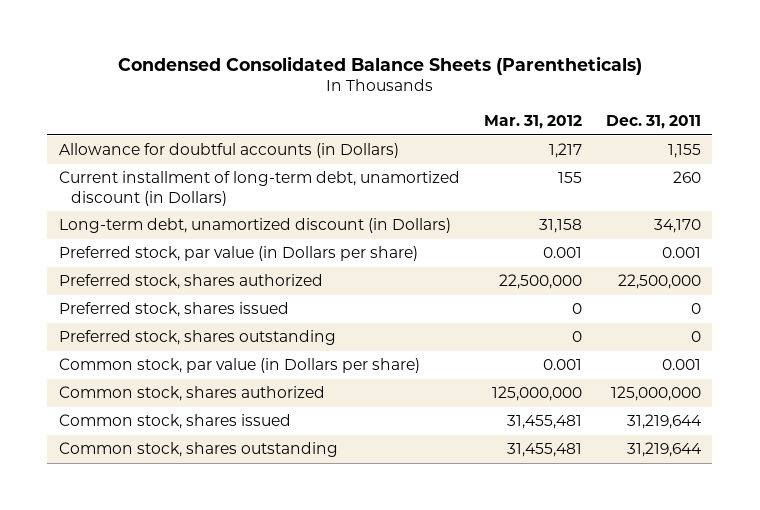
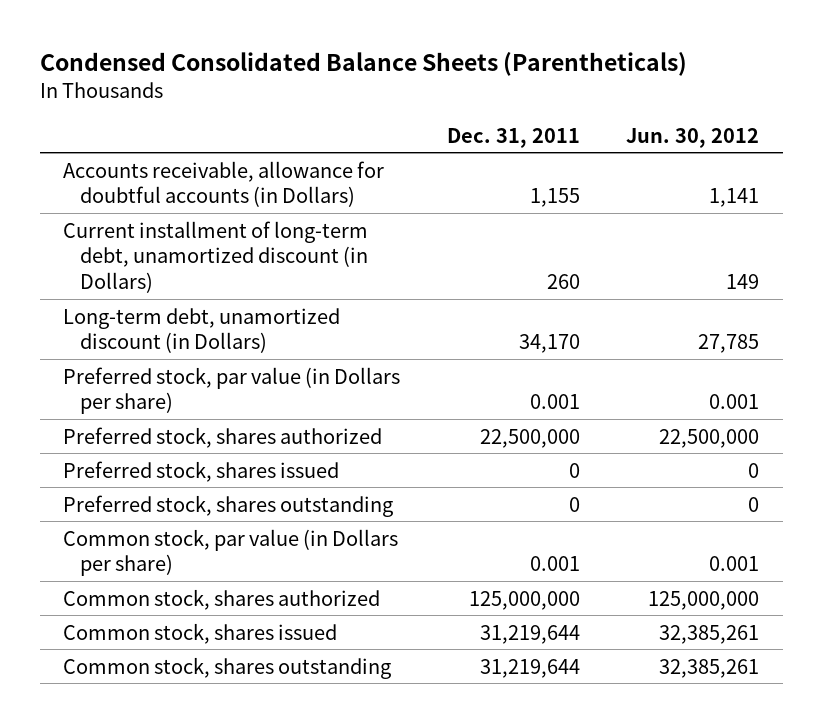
- | Mar. 31, 2012 | Dec. 31, 2011
+ | Dec. 31, 2011 | Jun. 30, 2012
- Allowance for doubtful accounts (in Dollars) | 1,217 | 1,155
+ Accounts receivable, allowance for doubtful accounts (in Dollars) | 1,155 | 1,141

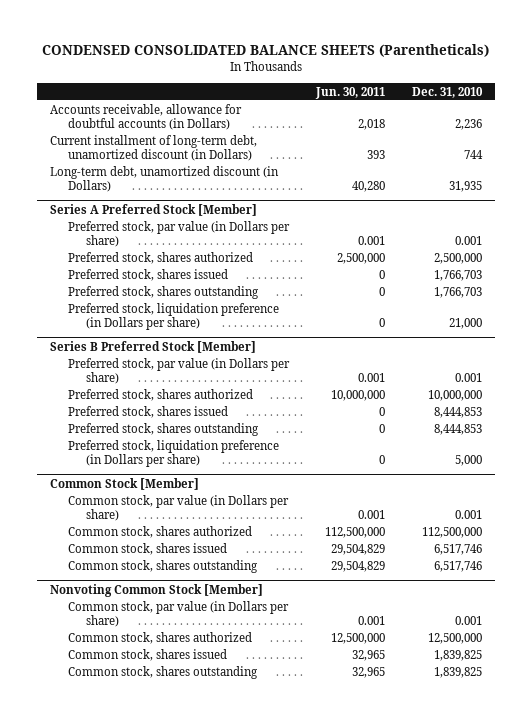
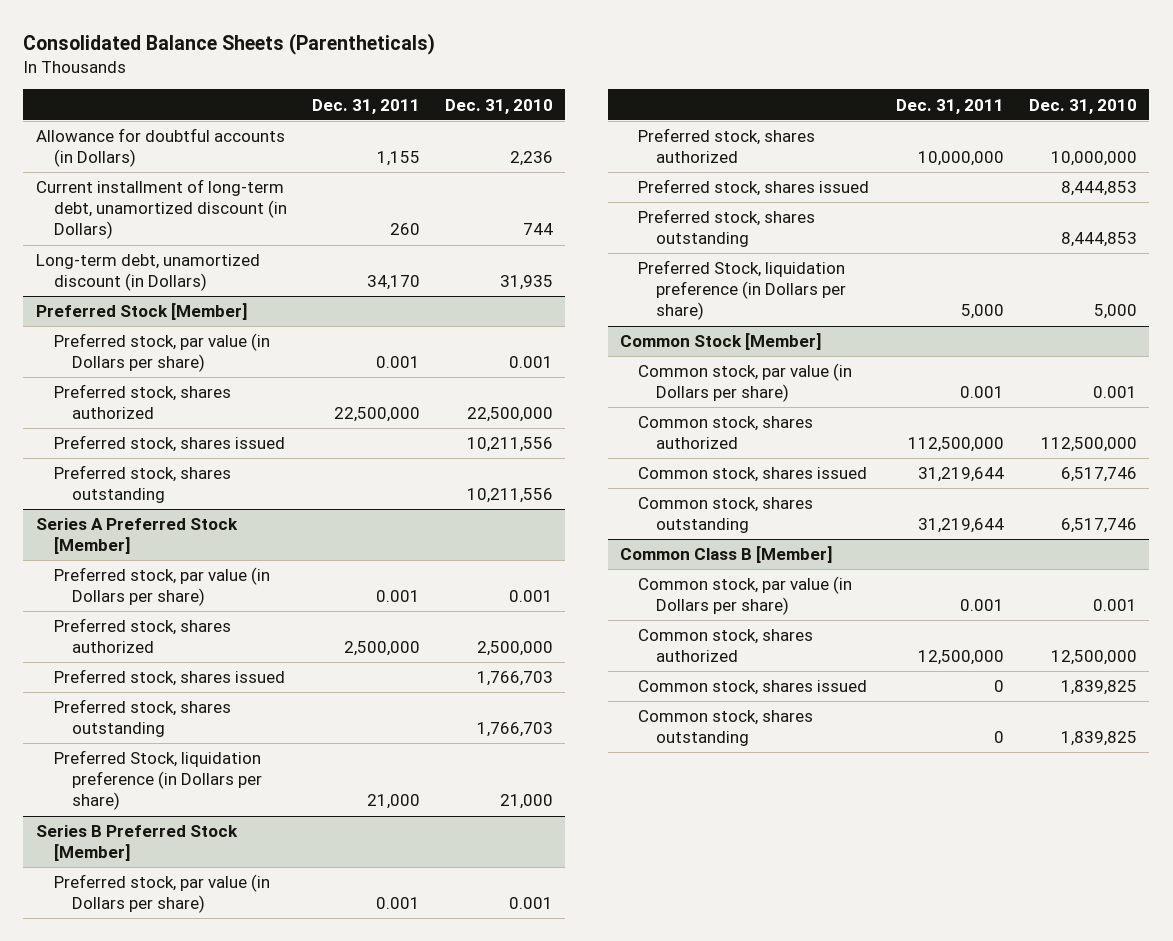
- CONDENSED CONSOLIDATED BALANCE SHEETS (Parentheticals)
+ Consolidated Balance Sheets (Parentheticals)
- | Jun. 30, 2011 | Dec. 31, 2010
+ | Dec. 31, 2011 | Dec. 31, 2010
- Accounts receivable, allowance for doubtful accounts (in Dollars) | 2,018 | 2,236
+ Allowance for doubtful accounts (in Dollars) | 1,155 | 2,236
+ Preferred Stock [Member]
+ Preferred stock, par value (in Dollars per share) | 0.001 | 0.001
+ Preferred stock, shares authorized | 22,500,000 | 22,500,000
+ Preferred stock, shares issued | | 10,211,556
+ Preferred stock, shares outstanding | | 10,211,556
@ Series A Preferred Stock [Member]
- Preferred stock, liquidation preference (in Dollars per share) | 0 | 21,000
+ Preferred Stock, liquidation preference (in Dollars per share) | 21,000 | 21,000
@ Series B Preferred Stock [Member]
- Preferred stock, liquidation preference (in Dollars per share) | 0 | 5,000
+ Preferred Stock, liquidation preference (in Dollars per share) | 5,000 | 5,000
- Nonvoting Common Stock [Member]
+ Common Class B [Member]

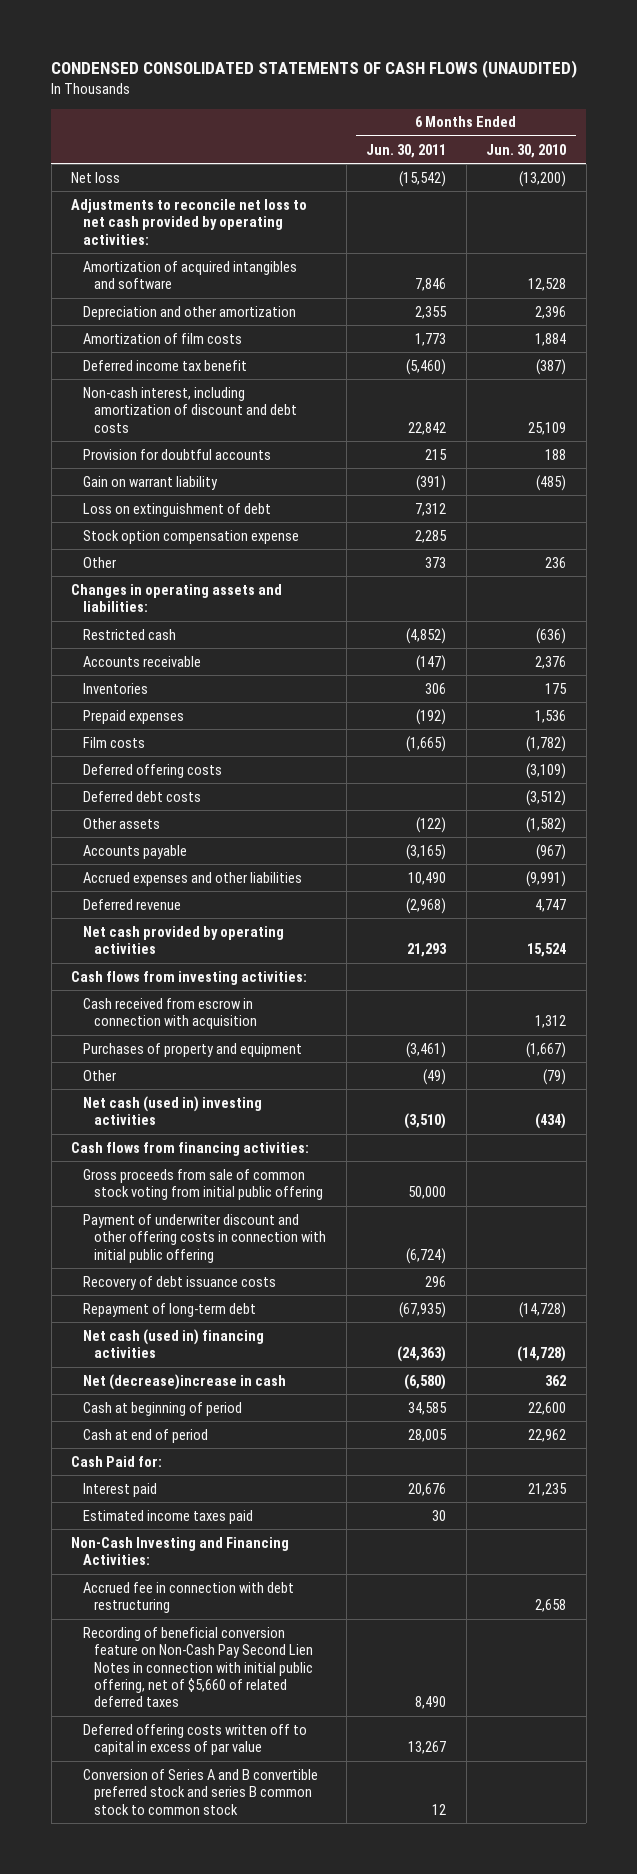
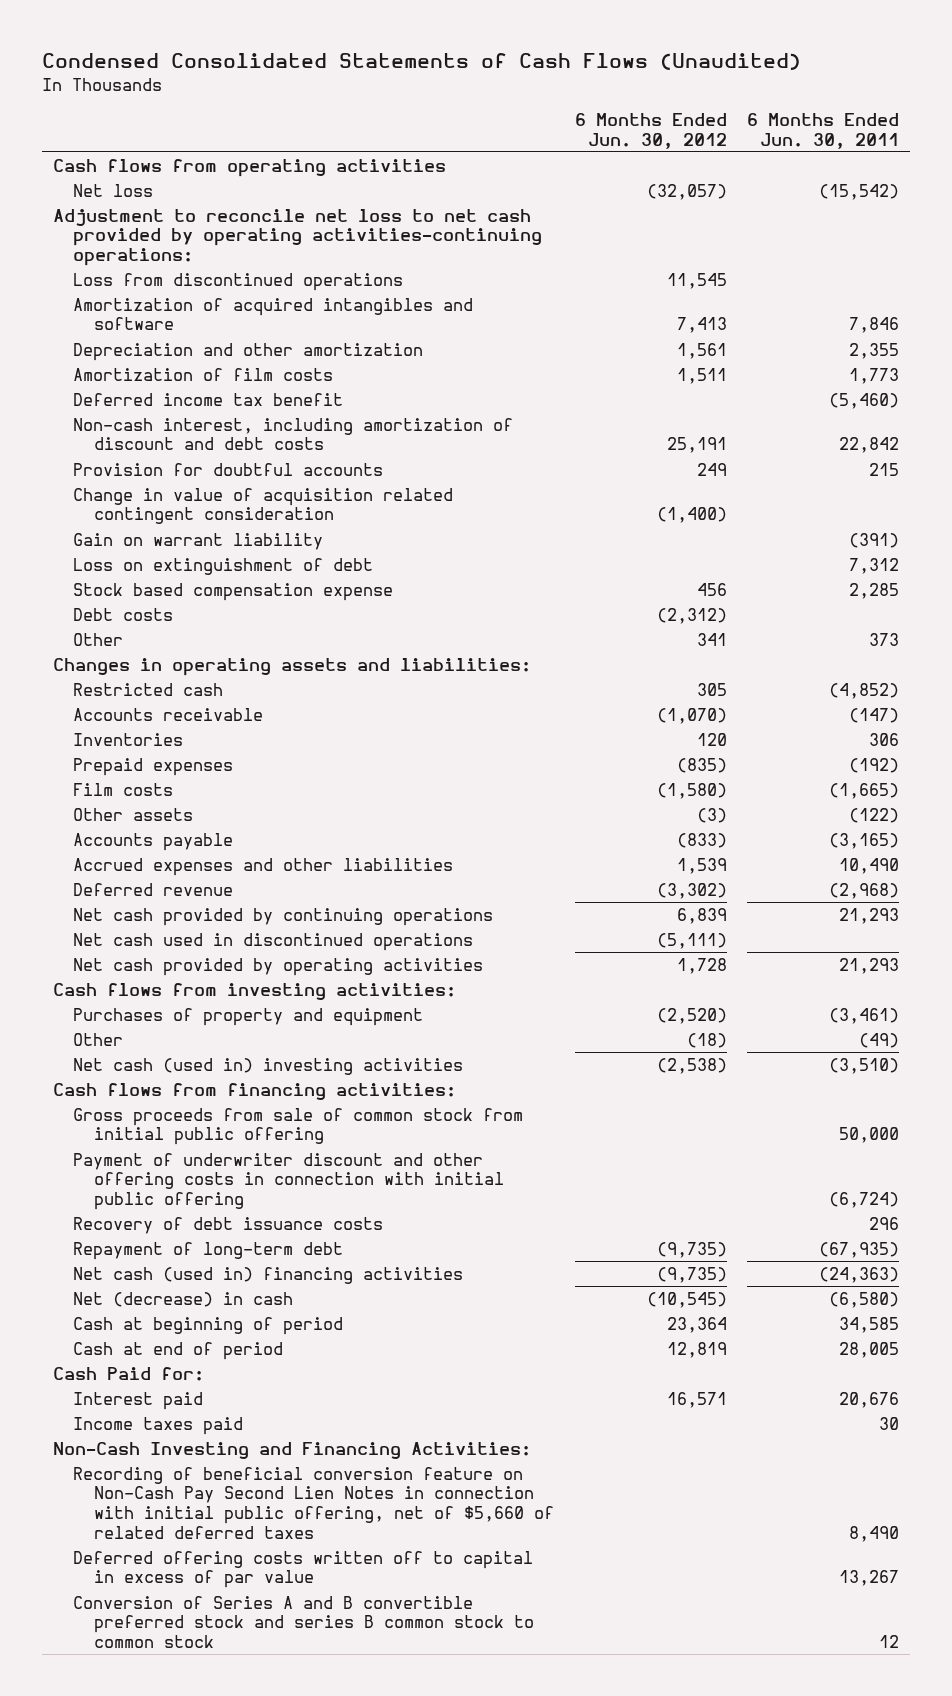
- CONDENSED CONSOLIDATED STATEMENTS OF CASH FLOWS (UNAUDITED)
+ Condensed Consolidated Statements of Cash Flows (Unaudited)
- | 6 Months Ended Jun. 30, 2011 | 6 Months Ended Jun. 30, 2010
+ | 6 Months Ended Jun. 30, 2012 | 6 Months Ended Jun. 30, 2011
+ Cash flows from operating activities
- Adjustments to reconcile net loss to net cash provided by operating activities:
+ Adjustment to reconcile net loss to net cash provided by operating activities-continuing operations:
+ Loss from discontinued operations | 11,545 |
+ Change in value of acquisition related contingent consideration | (1,400) |
- Stock option compensation expense | 2,285 |
+ Stock based compensation expense | 456 | 2,285
+ Debt costs | (2,312) |
- Deferred offering costs | | (3,109)
- Deferred debt costs | | (3,512)
+ Net cash provided by continuing operations | 6,839 | 21,293
+ Net cash used in discontinued operations | (5,111) |
- Cash received from escrow in connection with acquisition | | 1,312
- Gross proceeds from sale of common stock voting from initial public offering | 50,000 |
+ Gross proceeds from sale of common stock from initial public offering | | 50,000
- Net (decrease)increase in cash | (6,580) | 362
+ Net (decrease) in cash | (10,545) | (6,580)
- Estimated income taxes paid | 30 |
+ Income taxes paid | | 30
- Accrued fee in connection with debt restructuring | | 2,658

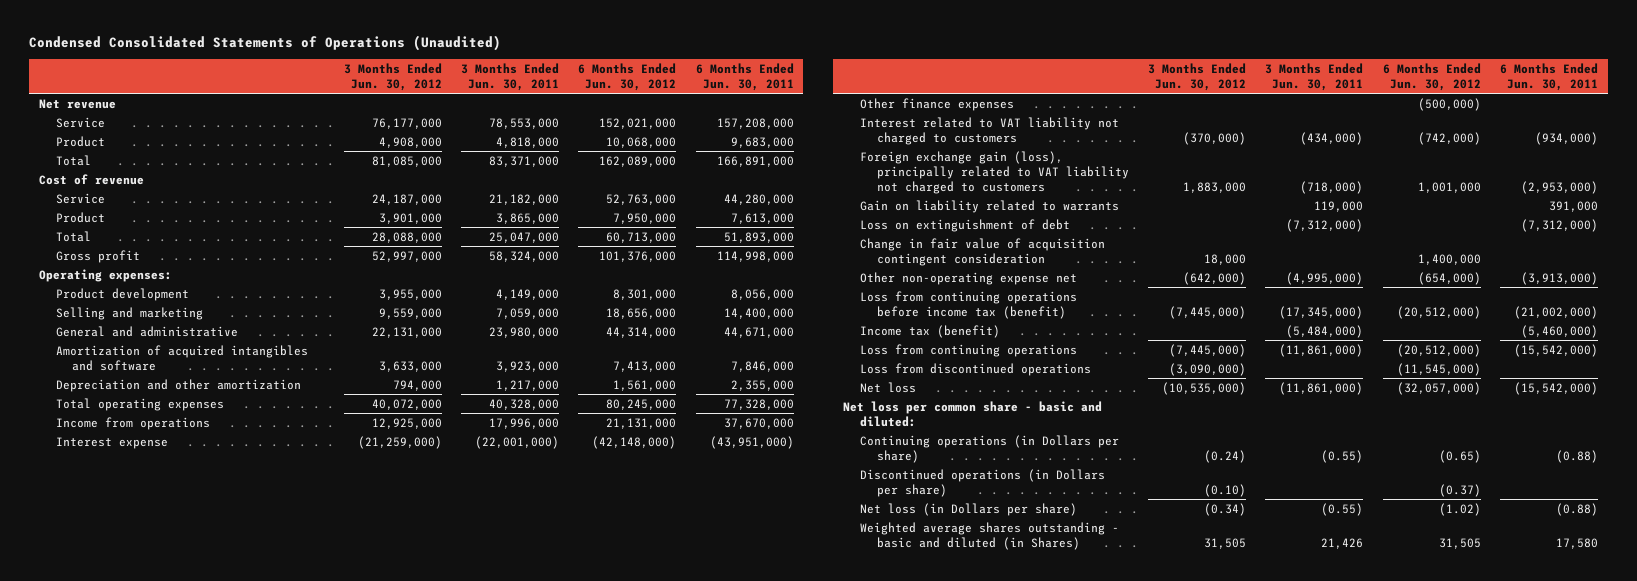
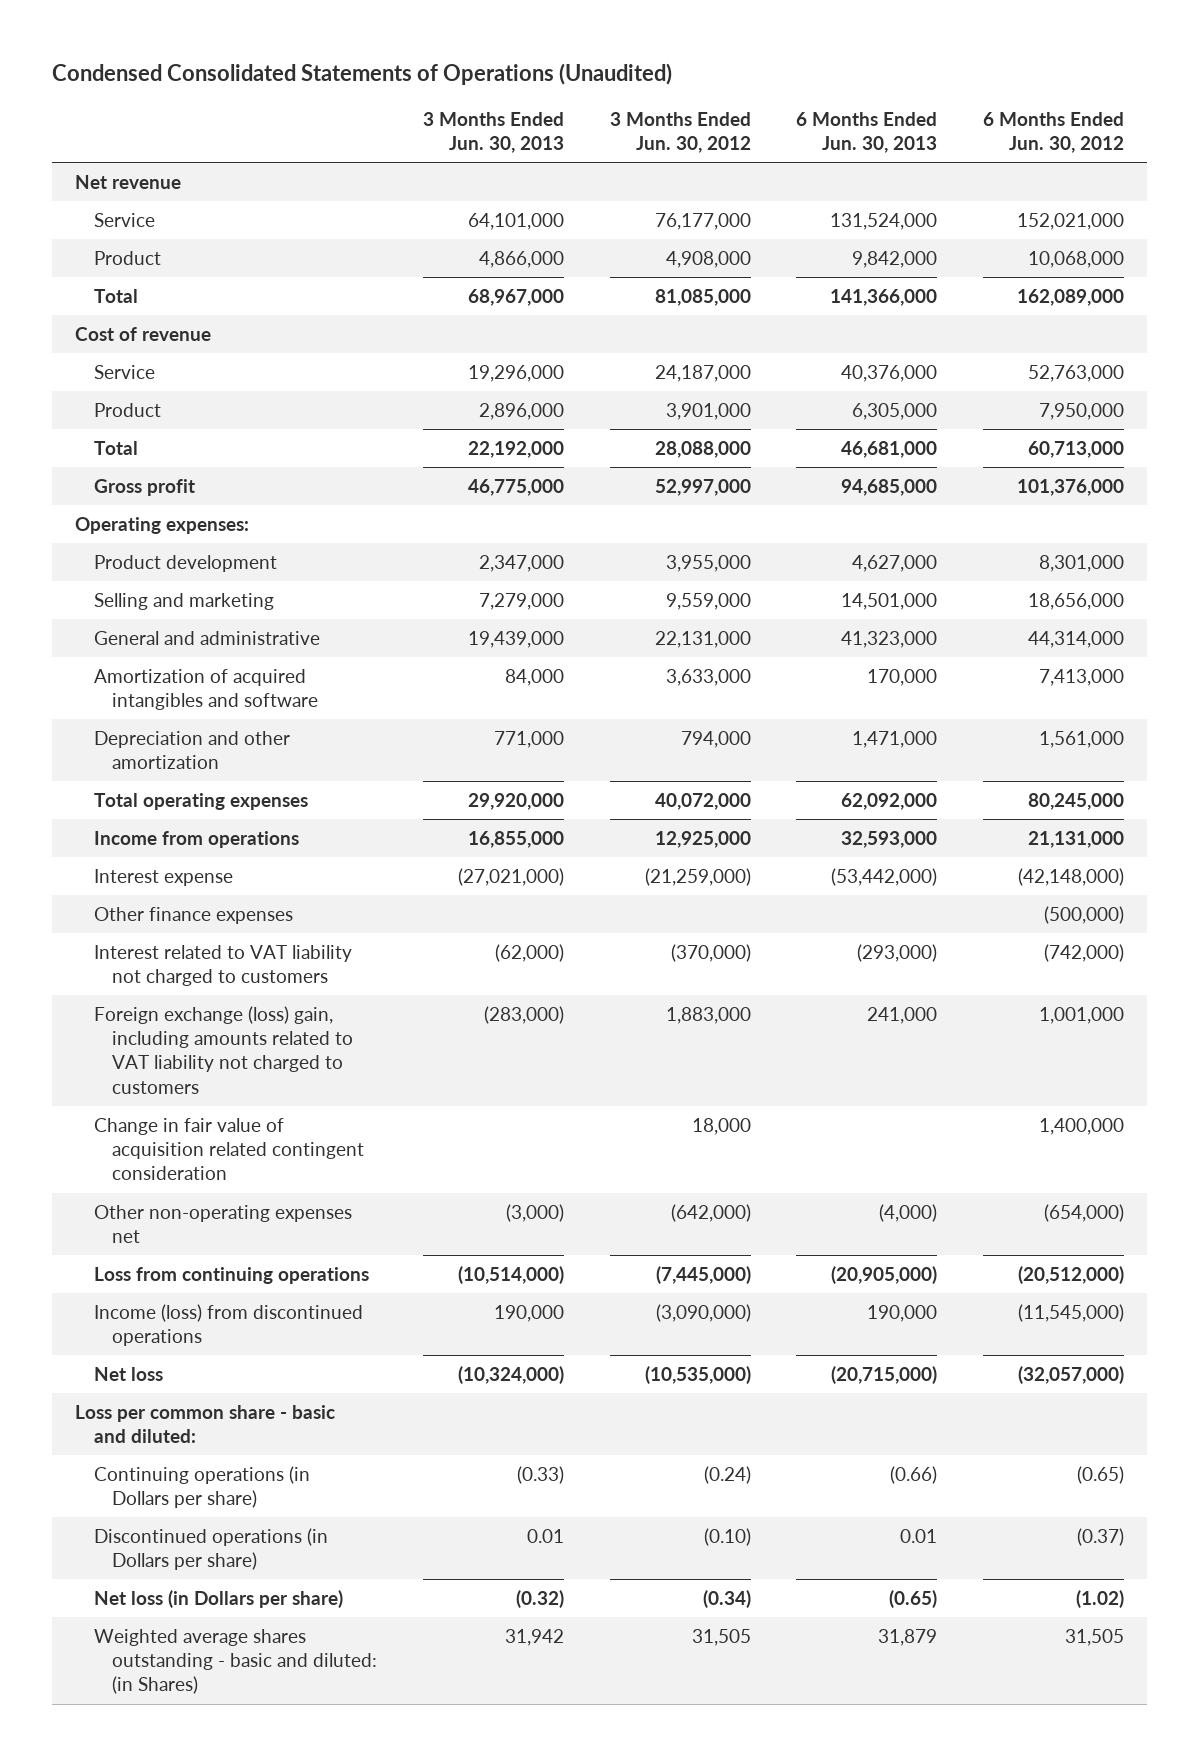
- | 3 Months Ended Jun. 30, 2012 | 3 Months Ended Jun. 30, 2011 | 6 Months Ended Jun. 30, 2012 | 6 Months Ended Jun. 30, 2011
+ | 3 Months Ended Jun. 30, 2013 | 3 Months Ended Jun. 30, 2012 | 6 Months Ended Jun. 30, 2013 | 6 Months Ended Jun. 30, 2012
- Foreign exchange gain (loss), principally related to VAT liability not charged to customers | 1,883,000 | (718,000) | 1,001,000 | (2,953,000)
- Gain on liability related to warrants | | 119,000 | | 391,000
- Loss on extinguishment of debt | | (7,312,000) | | (7,312,000)
- Change in fair value of acquisition contingent consideration | 18,000 | | 1,400,000 |
- Other non-operating expense net | (642,000) | (4,995,000) | (654,000) | (3,913,000)
- Loss from continuing operations before income tax (benefit) | (7,445,000) | (17,345,000) | (20,512,000) | (21,002,000)
- Income tax (benefit) | | (5,484,000) | | (5,460,000)
+ Foreign exchange (loss) gain, including amounts related to VAT liability not charged to customers | (283,000) | 1,883,000 | 241,000 | 1,001,000
+ Change in fair value of acquisition related contingent consideration | | 18,000 | | 1,400,000
+ Other non-operating expenses net | (3,000) | (642,000) | (4,000) | (654,000)
- Loss from discontinued operations | (3,090,000) | | (11,545,000) |
+ Income (loss) from discontinued operations | 190,000 | (3,090,000) | 190,000 | (11,545,000)
- Net loss per common share - basic and diluted:
+ Loss per common share - basic and diluted:
- Weighted average shares outstanding - basic and diluted (in Shares) | 31,505 | 21,426 | 31,505 | 17,580
+ Weighted average shares outstanding - basic and diluted: (in Shares) | 31,942 | 31,505 | 31,879 | 31,505

